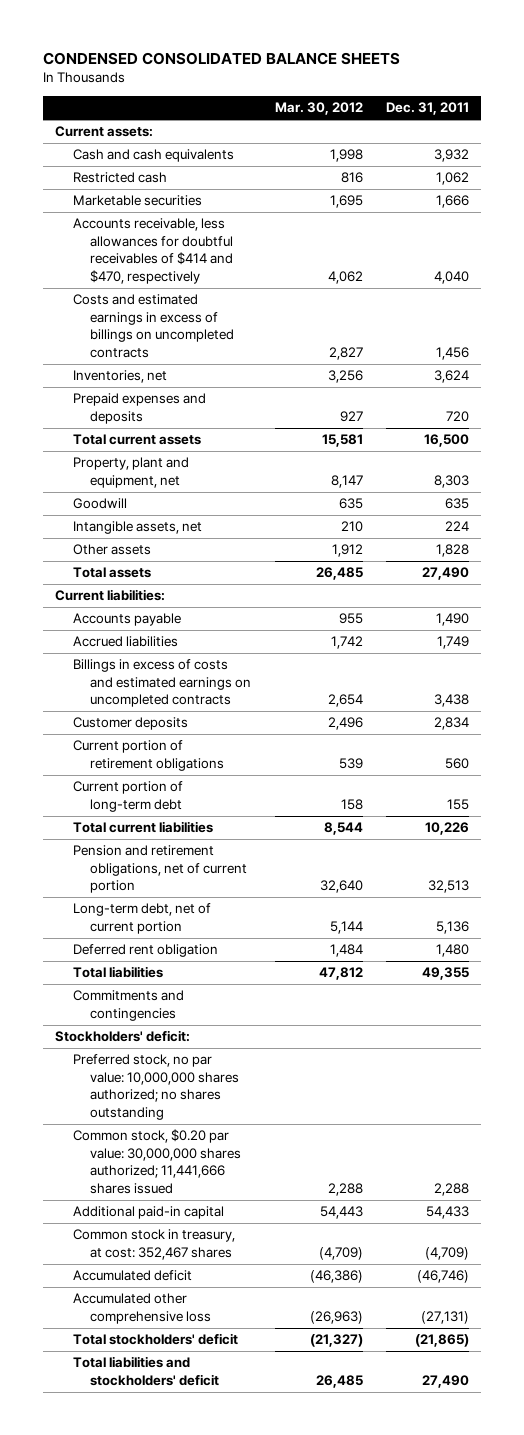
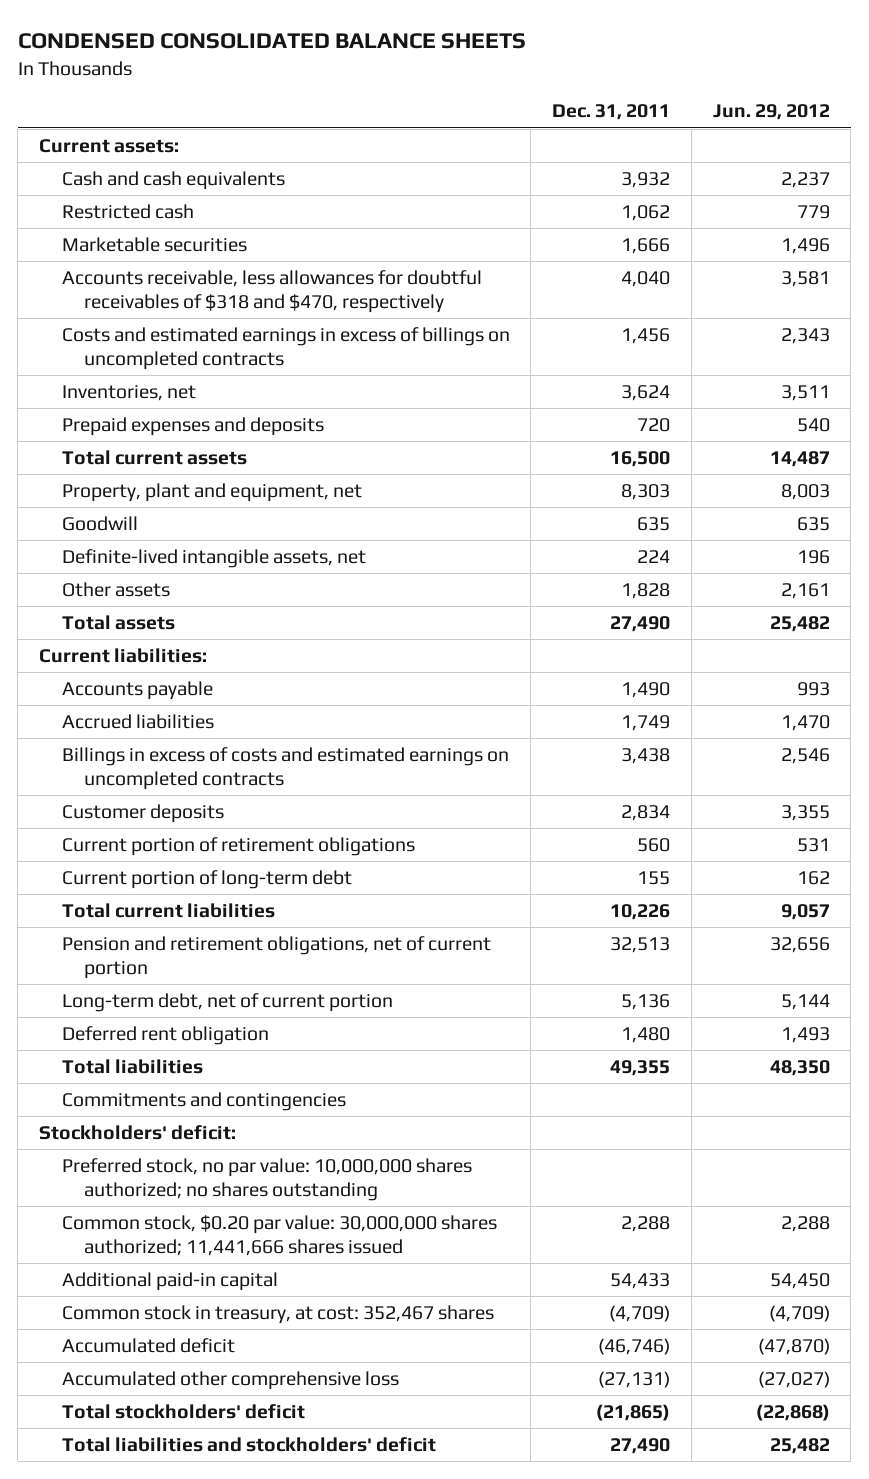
- | Mar. 30, 2012 | Dec. 31, 2011
+ | Dec. 31, 2011 | Jun. 29, 2012
- Accounts receivable, less allowances for doubtful receivables of $414 and $470, respectively | 4,062 | 4,040
+ Accounts receivable, less allowances for doubtful receivables of $318 and $470, respectively | 4,040 | 3,581
- Intangible assets, net | 210 | 224
+ Definite-lived intangible assets, net | 224 | 196

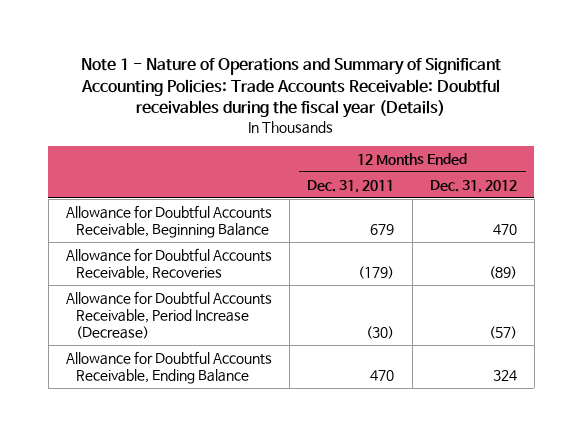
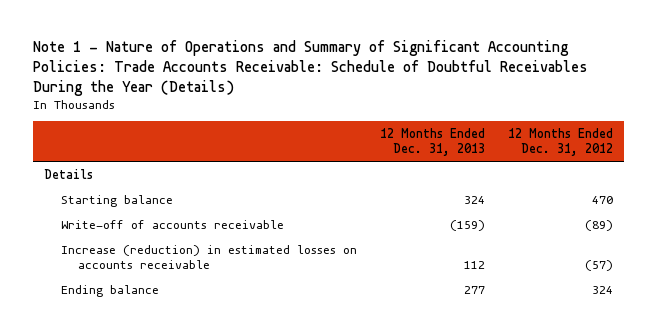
- Note 1 - Nature of Operations and Summary of Significant Accounting Policies: Trade Accounts Receivable: Doubtful receivables during the fiscal year (Details)
+ Note 1 - Nature of Operations and Summary of Significant Accounting Policies: Trade Accounts Receivable: Schedule of Doubtful Receivables During the Year (Details)
- | 12 Months Ended Dec. 31, 2011 | 12 Months Ended Dec. 31, 2012
+ | 12 Months Ended Dec. 31, 2013 | 12 Months Ended Dec. 31, 2012
- Allowance for Doubtful Accounts Receivable, Beginning Balance | 679 | 470
- Allowance for Doubtful Accounts Receivable, Recoveries | (179) | (89)
- Allowance for Doubtful Accounts Receivable, Period Increase (Decrease) | (30) | (57)
- Allowance for Doubtful Accounts Receivable, Ending Balance | 470 | 324
+ Details
+ Starting balance | 324 | 470
+ Write-off of accounts receivable | (159) | (89)
+ Increase (reduction) in estimated losses on accounts receivable | 112 | (57)
+ Ending balance | 277 | 324

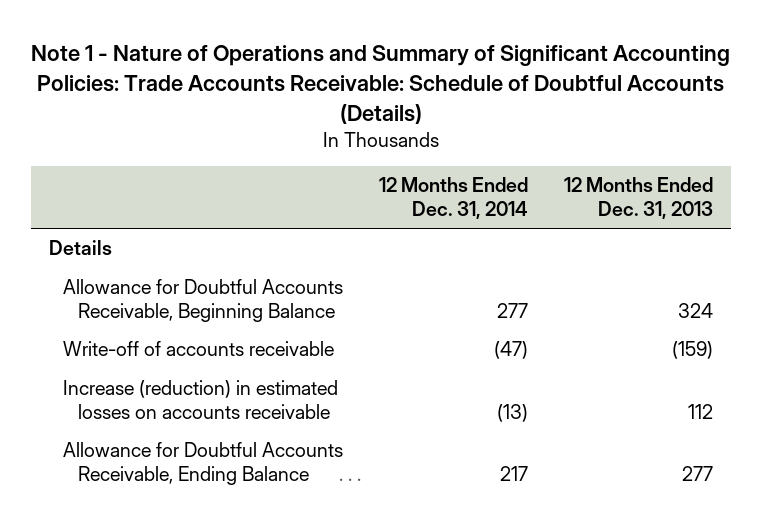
- Note 1 - Nature of Operations and Summary of Significant Accounting Policies: Trade Accounts Receivable: Schedule of Doubtful Receivables During the Year (Details)
+ Note 1 - Nature of Operations and Summary of Significant Accounting Policies: Trade Accounts Receivable: Schedule of Doubtful Accounts (Details)
- | 12 Months Ended Dec. 31, 2013 | 12 Months Ended Dec. 31, 2012
+ | 12 Months Ended Dec. 31, 2014 | 12 Months Ended Dec. 31, 2013
- Starting balance | 324 | 470
+ Allowance for Doubtful Accounts Receivable, Beginning Balance | 277 | 324
- Ending balance | 277 | 324
+ Allowance for Doubtful Accounts Receivable, Ending Balance | 217 | 277

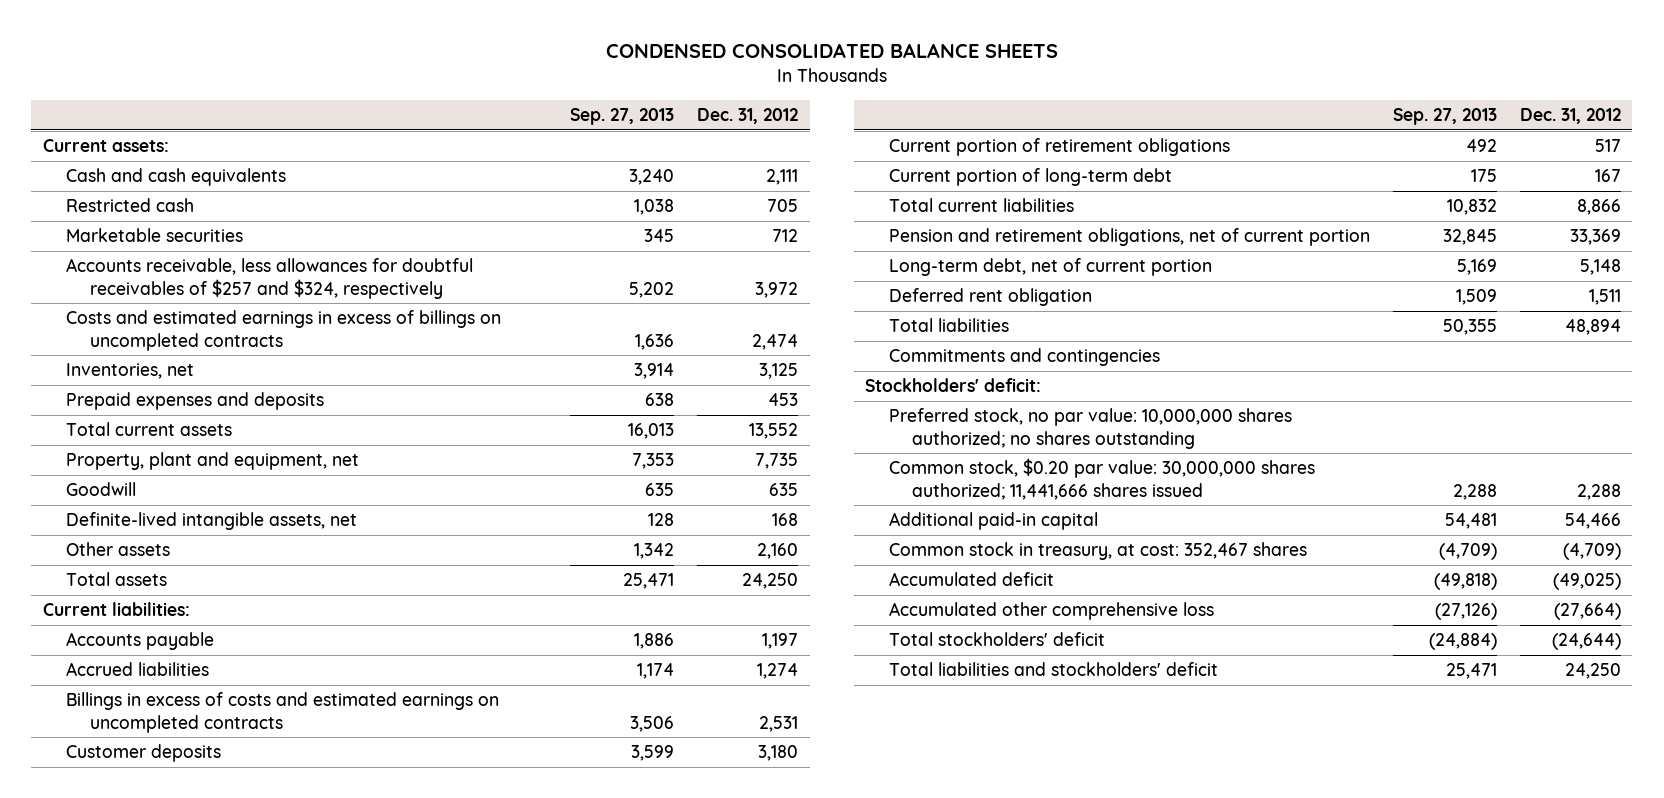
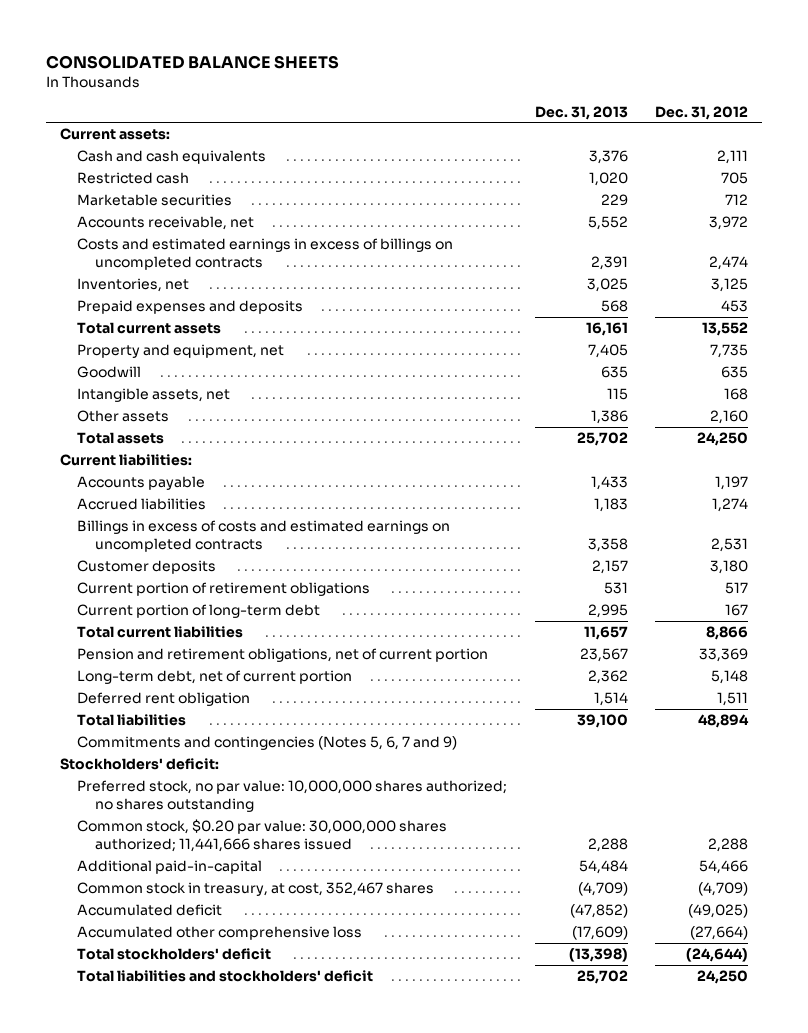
- CONDENSED CONSOLIDATED BALANCE SHEETS
+ CONSOLIDATED BALANCE SHEETS
- | Sep. 27, 2013 | Dec. 31, 2012
+ | Dec. 31, 2013 | Dec. 31, 2012
- Accounts receivable, less allowances for doubtful receivables of $257 and $324, respectively | 5,202 | 3,972
+ Accounts receivable, net | 5,552 | 3,972
- Property, plant and equipment, net | 7,353 | 7,735
+ Property and equipment, net | 7,405 | 7,735
- Definite-lived intangible assets, net | 128 | 168
+ Intangible assets, net | 115 | 168
- Commitments and contingencies
+ Commitments and contingencies (Notes 5, 6, 7 and 9)
- Additional paid-in capital | 54,481 | 54,466
- Common stock in treasury, at cost: 352,467 shares | (4,709) | (4,709)
+ Additional paid-in-capital | 54,484 | 54,466
+ Common stock in treasury, at cost, 352,467 shares | (4,709) | (4,709)

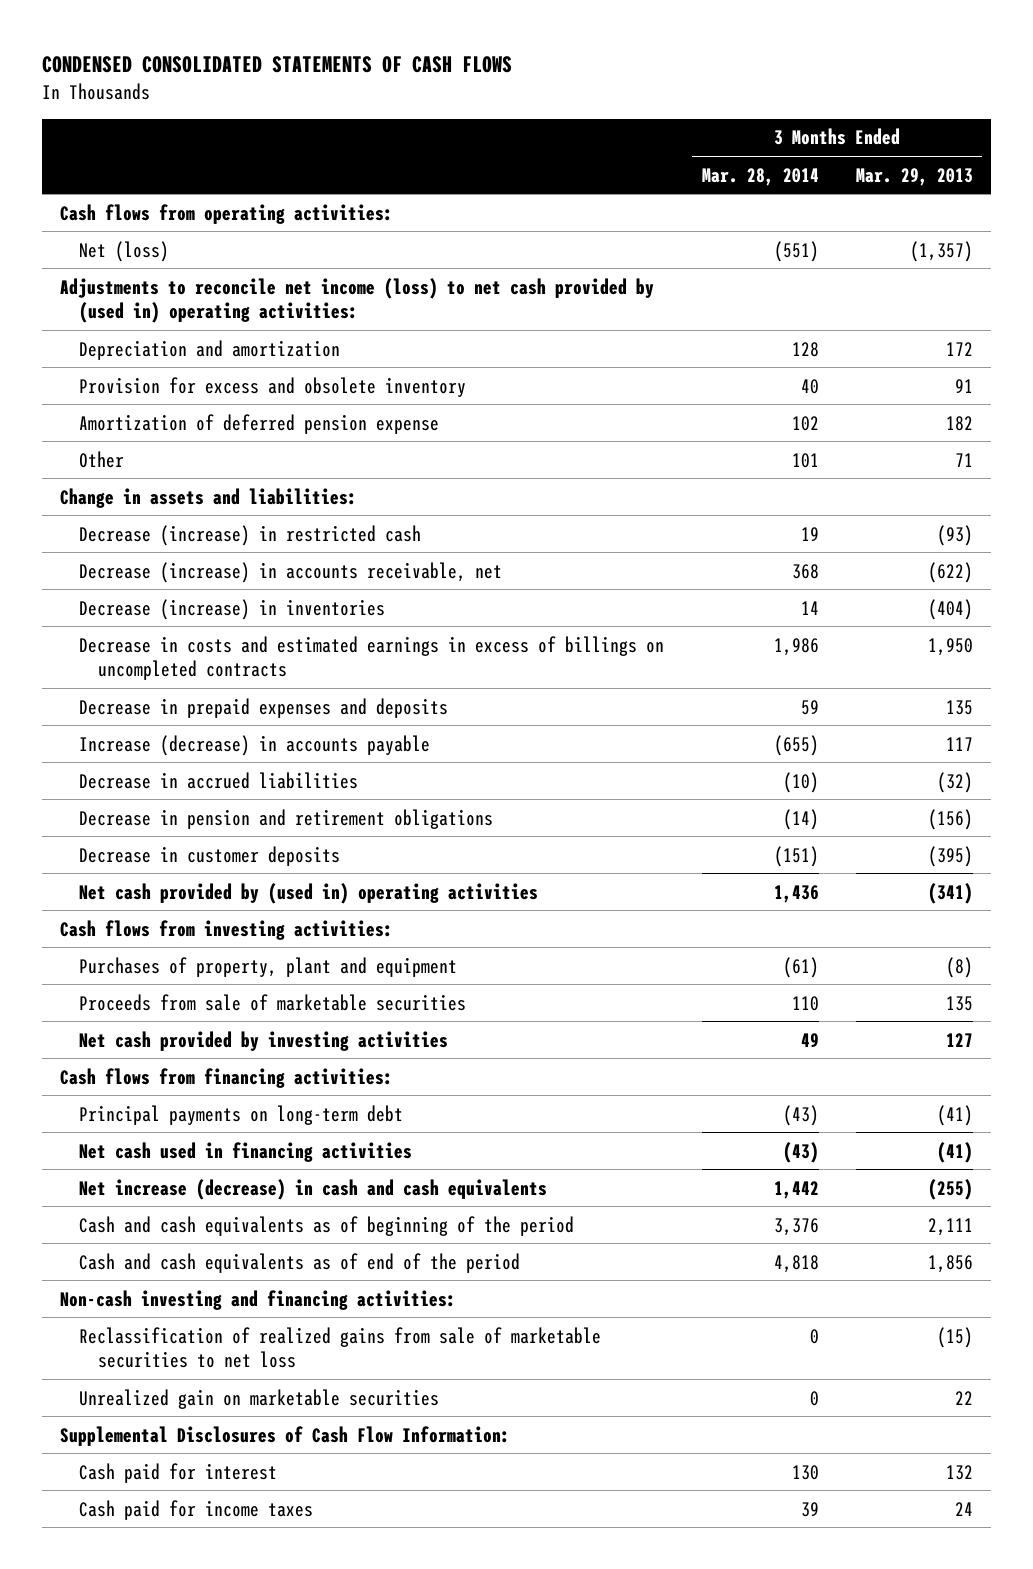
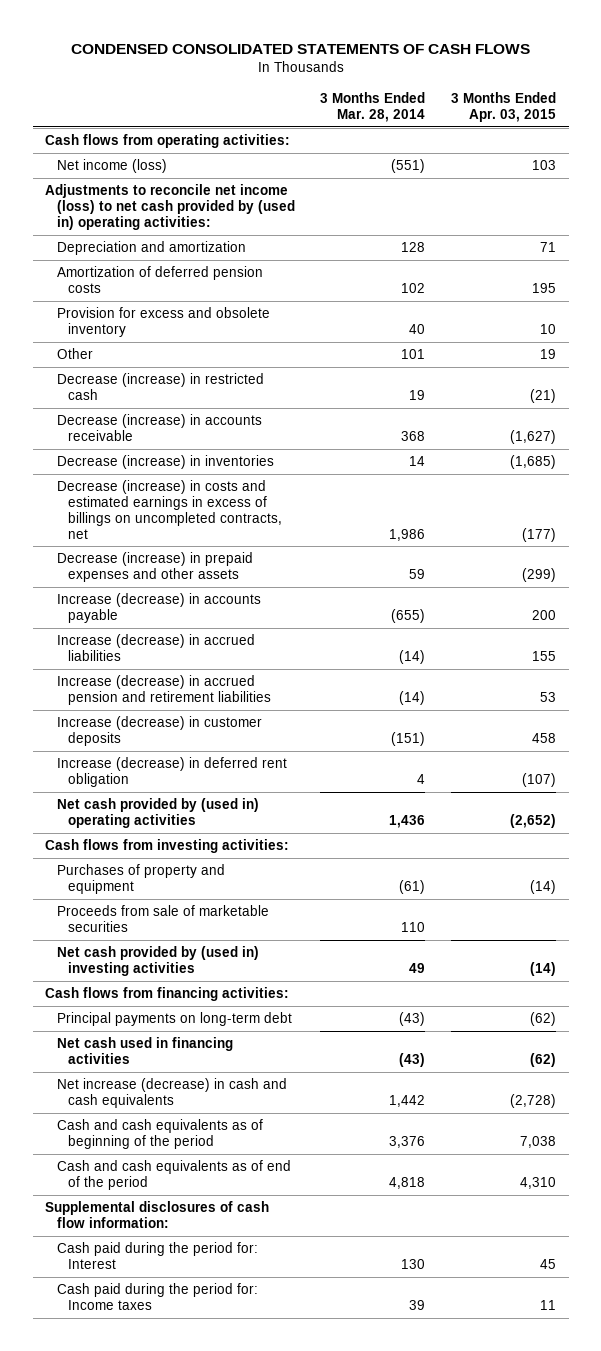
- | 3 Months Ended Mar. 28, 2014 | 3 Months Ended Mar. 29, 2013
+ | 3 Months Ended Mar. 28, 2014 | 3 Months Ended Apr. 03, 2015
- Net (loss) | (551) | (1,357)
+ Net income (loss) | (551) | 103
+ Amortization of deferred pension costs | 102 | 195
- Amortization of deferred pension expense | 102 | 182
- Change in assets and liabilities:
- Decrease (increase) in accounts receivable, net | 368 | (622)
+ Decrease (increase) in accounts receivable | 368 | (1,627)
- Decrease in costs and estimated earnings in excess of billings on uncompleted contracts | 1,986 | 1,950
- Decrease in prepaid expenses and deposits | 59 | 135
+ Decrease (increase) in costs and estimated earnings in excess of billings on uncompleted contracts, net | 1,986 | (177)
+ Decrease (increase) in prepaid expenses and other assets | 59 | (299)
- Decrease in accrued liabilities | (10) | (32)
- Decrease in pension and retirement obligations | (14) | (156)
- Decrease in customer deposits | (151) | (395)
+ Increase (decrease) in accrued liabilities | (14) | 155
+ Increase (decrease) in accrued pension and retirement liabilities | (14) | 53
+ Increase (decrease) in customer deposits | (151) | 458
+ Increase (decrease) in deferred rent obligation | 4 | (107)
- Purchases of property, plant and equipment | (61) | (8)
+ Purchases of property and equipment | (61) | (14)
- Net cash provided by investing activities | 49 | 127
+ Net cash provided by (used in) investing activities | 49 | (14)
- Non-cash investing and financing activities:
- Reclassification of realized gains from sale of marketable securities to net loss | 0 | (15)
- Unrealized gain on marketable securities | 0 | 22
- Supplemental Disclosures of Cash Flow Information:
- Cash paid for interest | 130 | 132
- Cash paid for income taxes | 39 | 24
+ Supplemental disclosures of cash flow information:
+ Cash paid during the period for: Interest | 130 | 45
+ Cash paid during the period for: Income taxes | 39 | 11

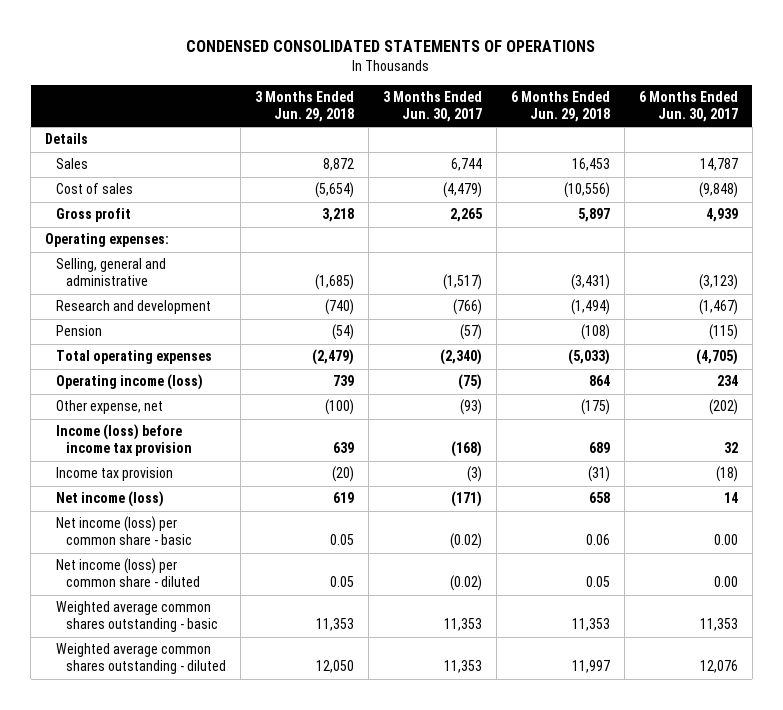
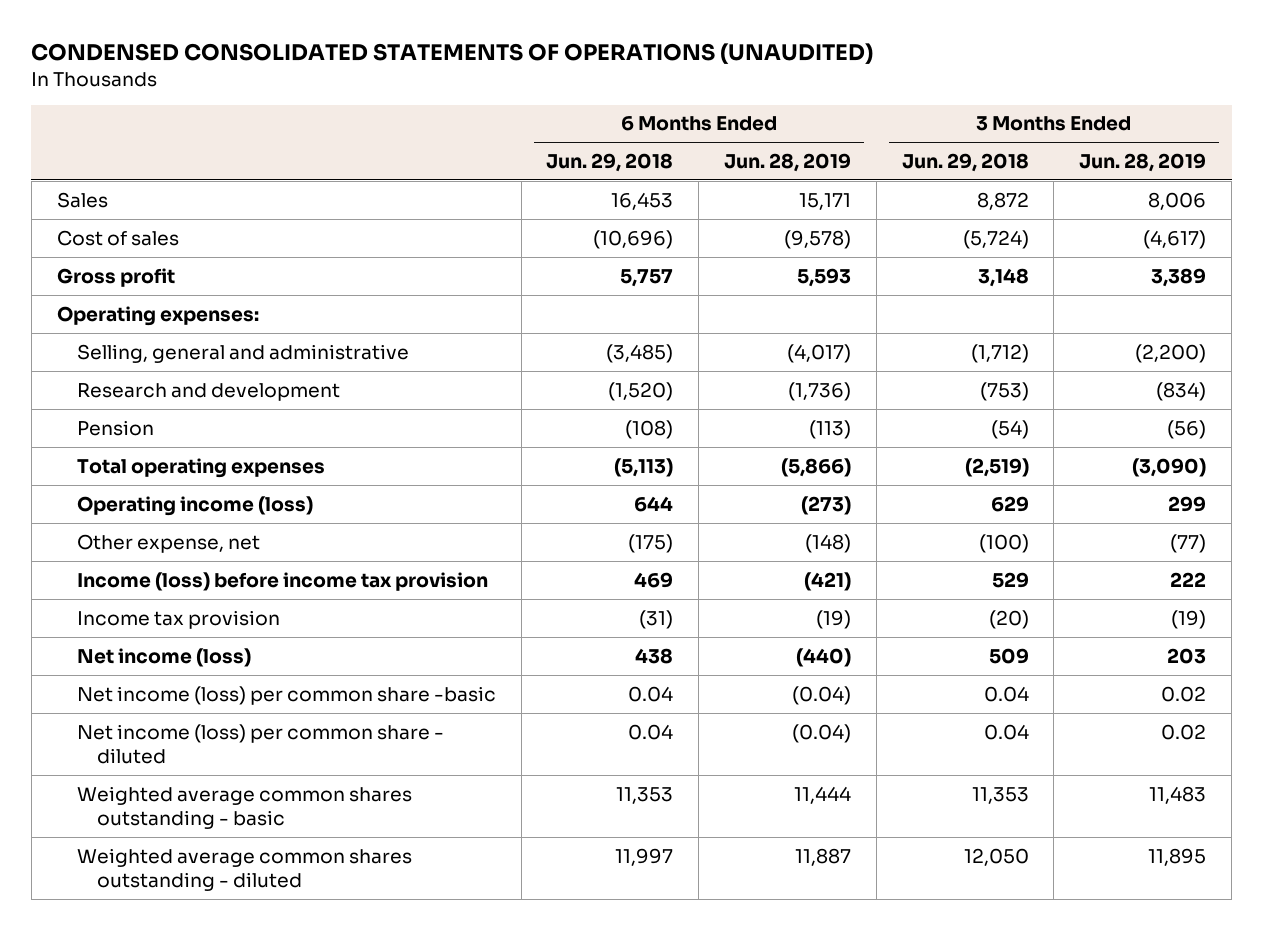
- CONDENSED CONSOLIDATED STATEMENTS OF OPERATIONS
+ CONDENSED CONSOLIDATED STATEMENTS OF OPERATIONS (UNAUDITED)
- | 3 Months Ended Jun. 29, 2018 | 3 Months Ended Jun. 30, 2017 | 6 Months Ended Jun. 29, 2018 | 6 Months Ended Jun. 30, 2017
+ | 6 Months Ended Jun. 29, 2018 | 6 Months Ended Jun. 28, 2019 | 3 Months Ended Jun. 29, 2018 | 3 Months Ended Jun. 28, 2019
- Details
- Cost of sales | (5,654) | (4,479) | (10,556) | (9,848)
- Gross profit | 3,218 | 2,265 | 5,897 | 4,939
+ Cost of sales | (10,696) | (9,578) | (5,724) | (4,617)
+ Gross profit | 5,757 | 5,593 | 3,148 | 3,389
- Selling, general and administrative | (1,685) | (1,517) | (3,431) | (3,123)
- Research and development | (740) | (766) | (1,494) | (1,467)
+ Selling, general and administrative | (3,485) | (4,017) | (1,712) | (2,200)
+ Research and development | (1,520) | (1,736) | (753) | (834)
- Total operating expenses | (2,479) | (2,340) | (5,033) | (4,705)
- Operating income (loss) | 739 | (75) | 864 | 234
+ Total operating expenses | (5,113) | (5,866) | (2,519) | (3,090)
+ Operating income (loss) | 644 | (273) | 629 | 299
- Income (loss) before income tax provision | 639 | (168) | 689 | 32
+ Income (loss) before income tax provision | 469 | (421) | 529 | 222
- Net income (loss) | 619 | (171) | 658 | 14
- Net income (loss) per common share - basic | 0.05 | (0.02) | 0.06 | 0.00
- Net income (loss) per common share - diluted | 0.05 | (0.02) | 0.05 | 0.00
+ Net income (loss) | 438 | (440) | 509 | 203
+ Net income (loss) per common share -basic | 0.04 | (0.04) | 0.04 | 0.02
+ Net income (loss) per common share - diluted | 0.04 | (0.04) | 0.04 | 0.02

